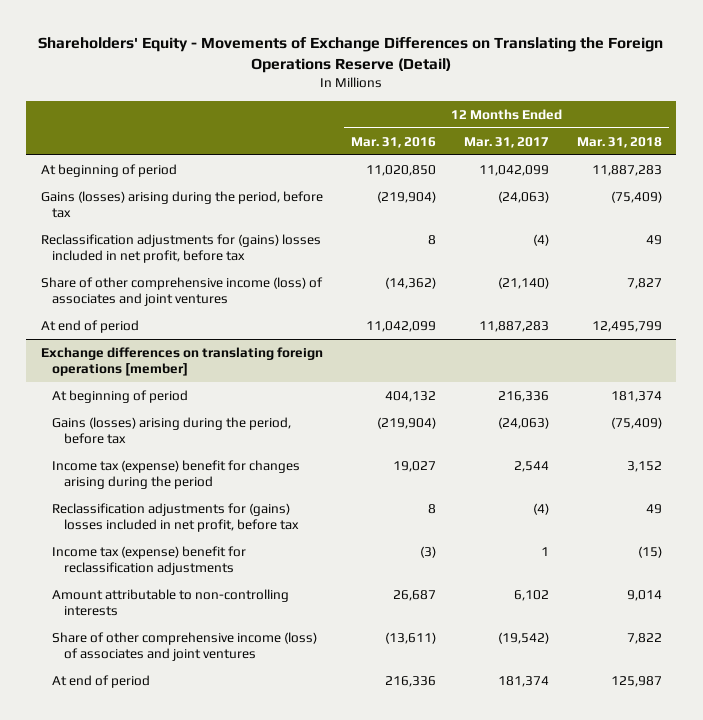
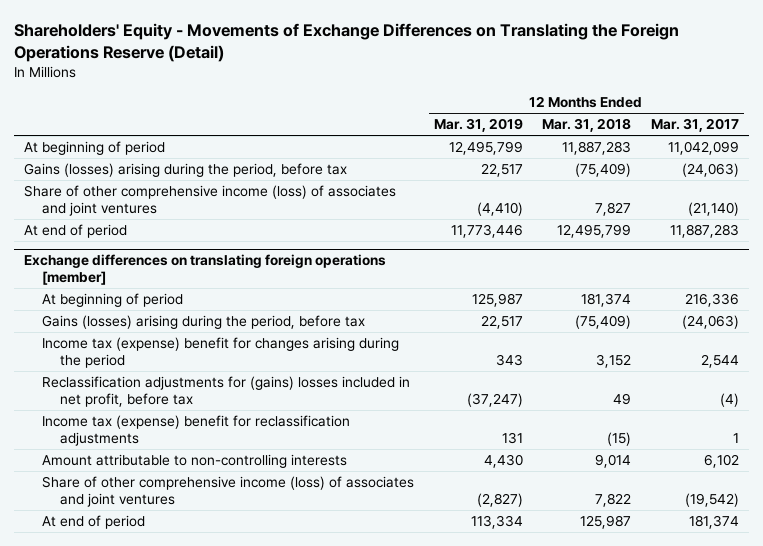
- | 12 Months Ended Mar. 31, 2016 | 12 Months Ended Mar. 31, 2017 | 12 Months Ended Mar. 31, 2018
+ | 12 Months Ended Mar. 31, 2019 | 12 Months Ended Mar. 31, 2018 | 12 Months Ended Mar. 31, 2017
- Reclassification adjustments for (gains) losses included in net profit, before tax | 8 | (4) | 49

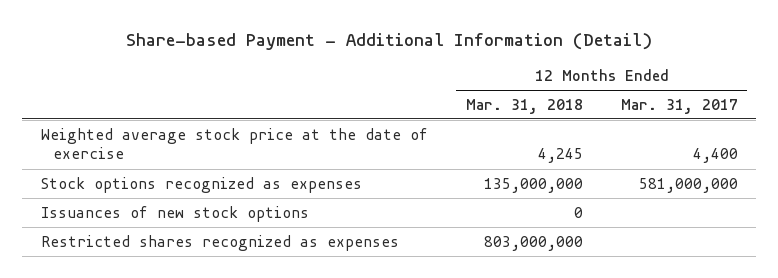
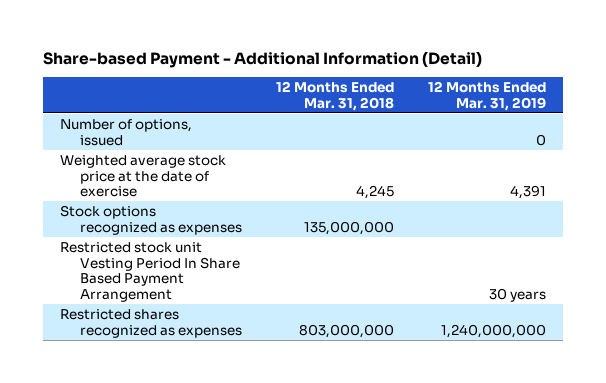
- | 12 Months Ended Mar. 31, 2018 | 12 Months Ended Mar. 31, 2017
+ | 12 Months Ended Mar. 31, 2018 | 12 Months Ended Mar. 31, 2019
+ Number of options, issued | | 0
- Issuances of new stock options | 0 |
+ Restricted stock unit Vesting Period In Share Based Payment Arrangement | | 30 years

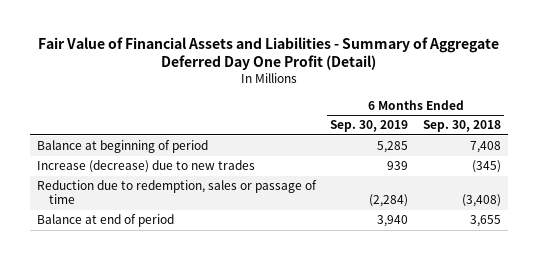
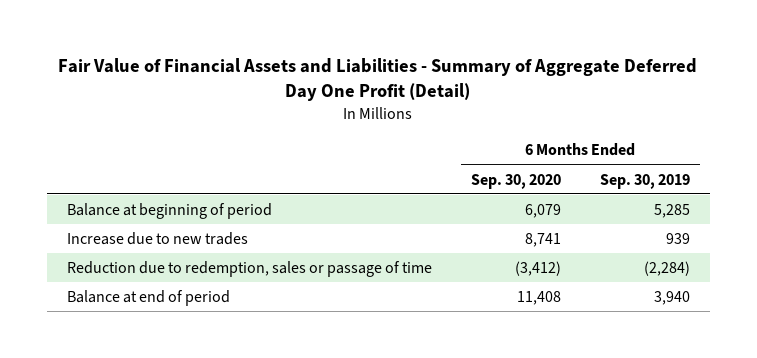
- | 6 Months Ended Sep. 30, 2019 | 6 Months Ended Sep. 30, 2018
+ | 6 Months Ended Sep. 30, 2020 | 6 Months Ended Sep. 30, 2019
- Increase (decrease) due to new trades | 939 | (345)
+ Increase due to new trades | 8,741 | 939

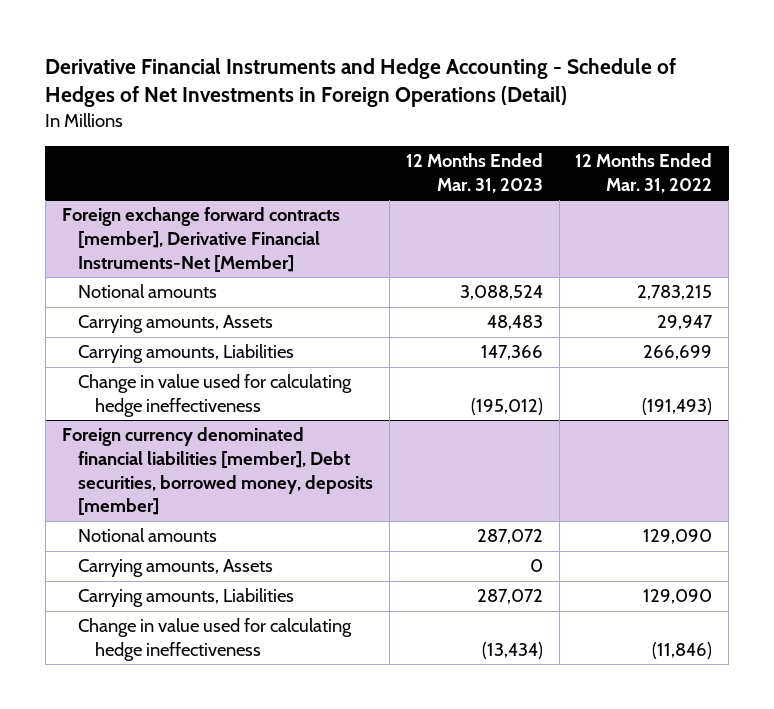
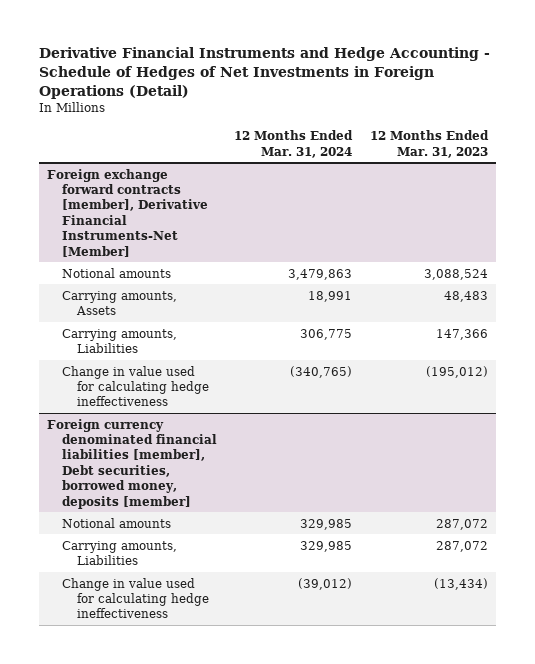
- | 12 Months Ended Mar. 31, 2023 | 12 Months Ended Mar. 31, 2022
+ | 12 Months Ended Mar. 31, 2024 | 12 Months Ended Mar. 31, 2023
@ Foreign currency denominated financial liabilities [member], Debt securities, borrowed money, deposits [member]
- Carrying amounts, Assets | 0 |

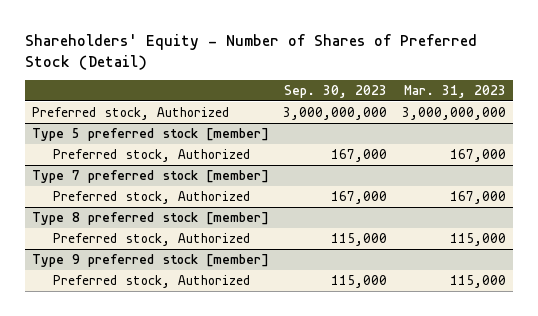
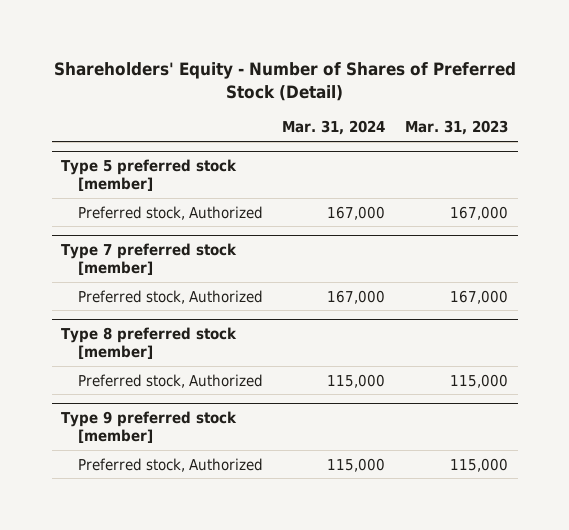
- | Sep. 30, 2023 | Mar. 31, 2023
+ | Mar. 31, 2024 | Mar. 31, 2023
- Preferred stock, Authorized | 3,000,000,000 | 3,000,000,000

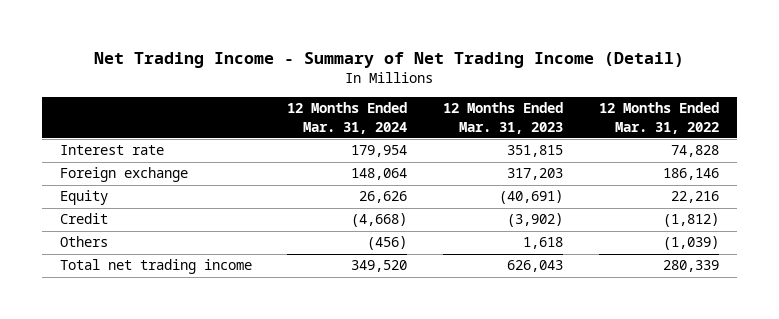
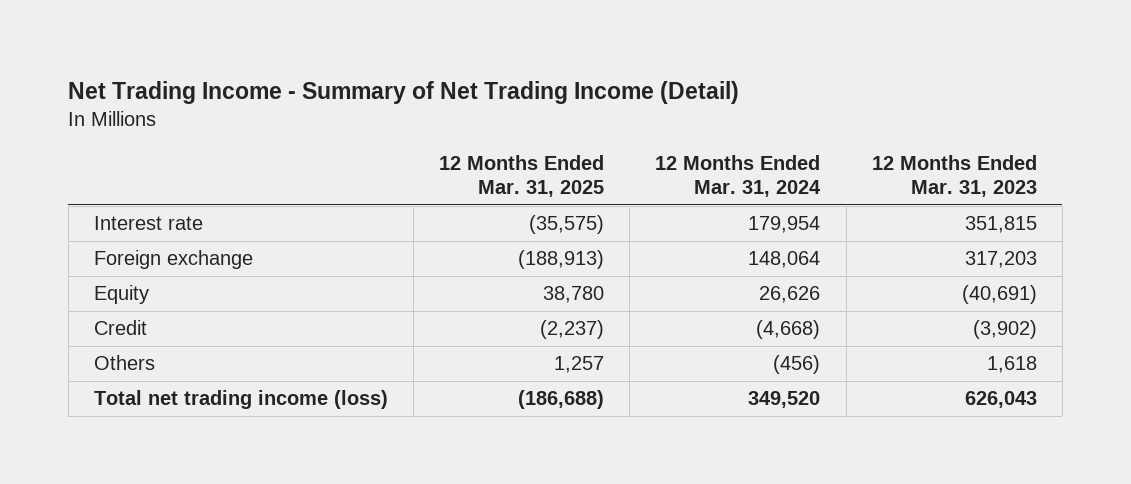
- | 12 Months Ended Mar. 31, 2024 | 12 Months Ended Mar. 31, 2023 | 12 Months Ended Mar. 31, 2022
+ | 12 Months Ended Mar. 31, 2025 | 12 Months Ended Mar. 31, 2024 | 12 Months Ended Mar. 31, 2023
- Total net trading income | 349,520 | 626,043 | 280,339
+ Total net trading income (loss) | (186,688) | 349,520 | 626,043

